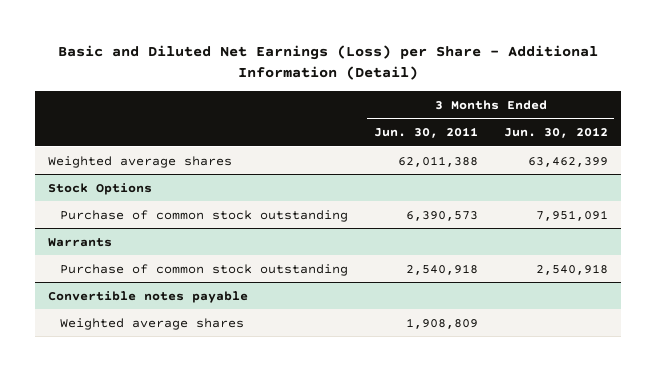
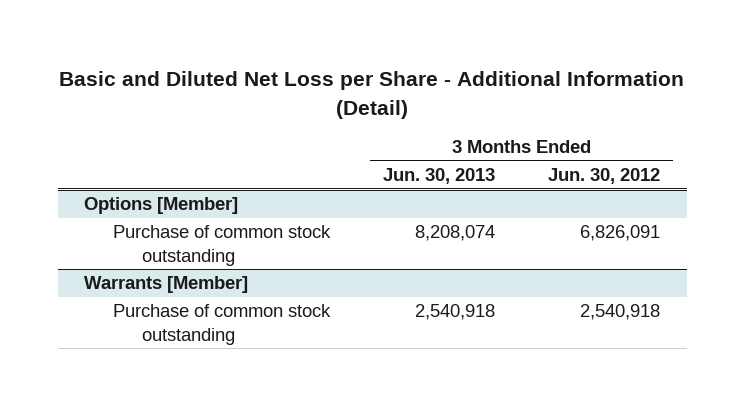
- Basic and Diluted Net Earnings (Loss) per Share - Additional Information (Detail)
+ Basic and Diluted Net Loss per Share - Additional Information (Detail)
- | 3 Months Ended Jun. 30, 2011 | 3 Months Ended Jun. 30, 2012
+ | 3 Months Ended Jun. 30, 2013 | 3 Months Ended Jun. 30, 2012
- Weighted average shares | 62,011,388 | 63,462,399
- Stock Options
- Purchase of common stock outstanding | 6,390,573 | 7,951,091
- Warrants
+ Options [Member]
+ Purchase of common stock outstanding | 8,208,074 | 6,826,091
+ Warrants [Member]
- Convertible notes payable
- Weighted average shares | 1,908,809 |

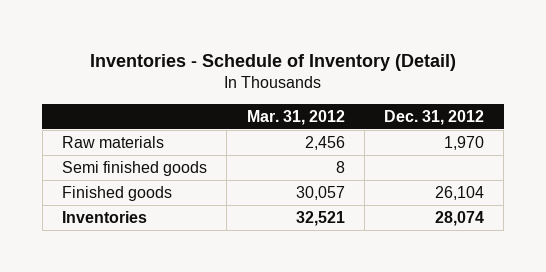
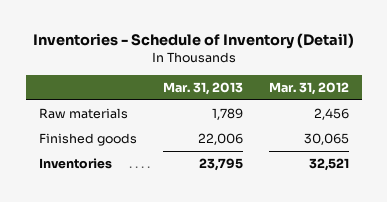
- | Mar. 31, 2012 | Dec. 31, 2012
+ | Mar. 31, 2013 | Mar. 31, 2012
- Semi finished goods | 8 |
- Finished goods | 30,057 | 26,104
+ Finished goods | 22,006 | 30,065

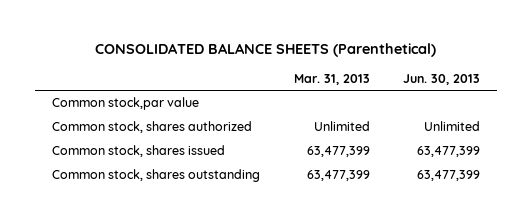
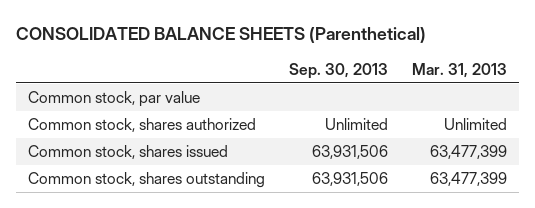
- | Mar. 31, 2013 | Jun. 30, 2013
+ | Sep. 30, 2013 | Mar. 31, 2013
- Common stock,par value
+ Common stock, par value

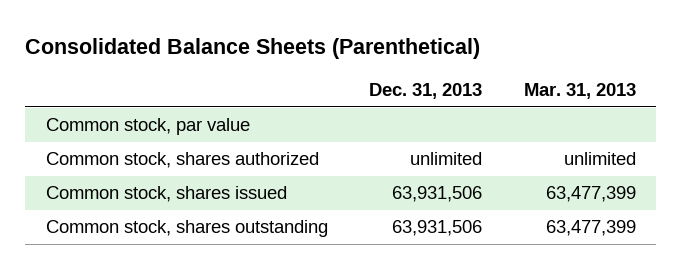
- CONSOLIDATED BALANCE SHEETS (Parenthetical)
+ Consolidated Balance Sheets (Parenthetical)
- | Sep. 30, 2013 | Mar. 31, 2013
+ | Dec. 31, 2013 | Mar. 31, 2013
- Common stock, shares authorized | Unlimited | Unlimited
+ Common stock, shares authorized | unlimited | unlimited

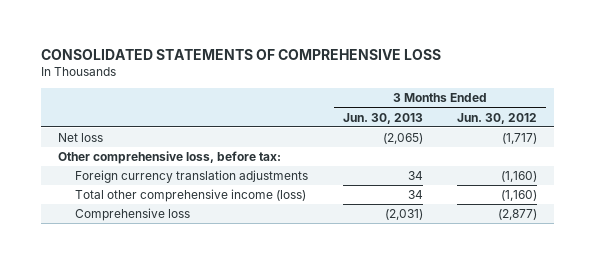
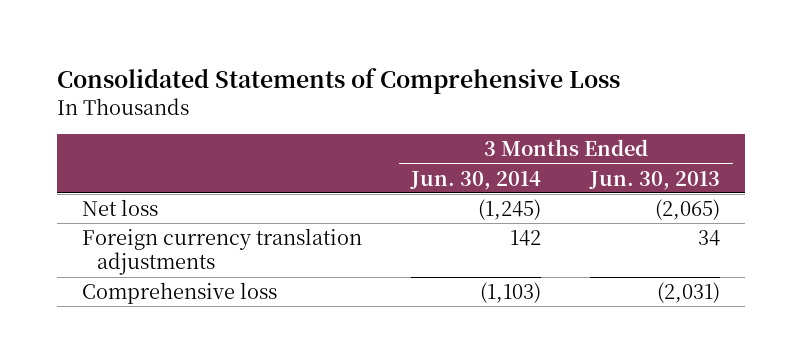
- CONSOLIDATED STATEMENTS OF COMPREHENSIVE LOSS
+ Consolidated Statements of Comprehensive Loss
- | 3 Months Ended Jun. 30, 2013 | 3 Months Ended Jun. 30, 2012
+ | 3 Months Ended Jun. 30, 2014 | 3 Months Ended Jun. 30, 2013
- Other comprehensive loss, before tax:
- Total other comprehensive income (loss) | 34 | (1,160)

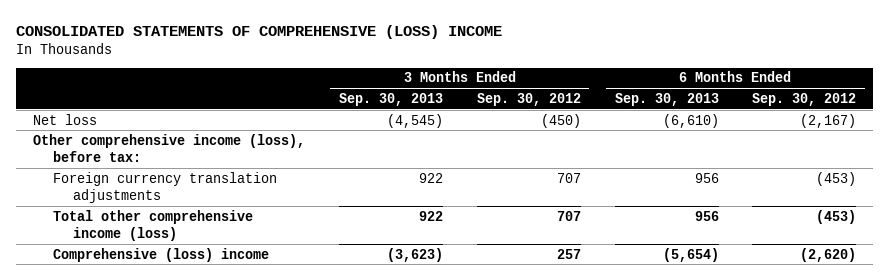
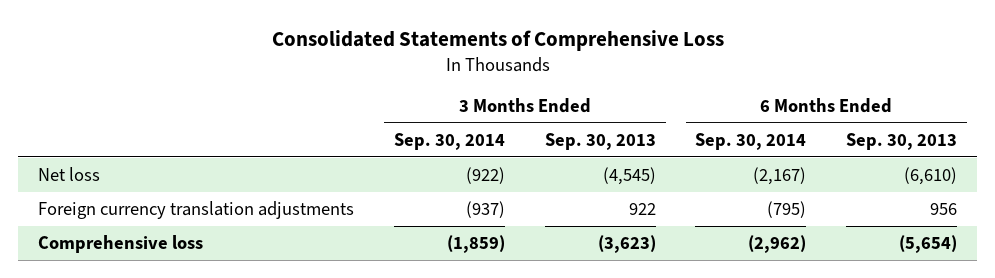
- CONSOLIDATED STATEMENTS OF COMPREHENSIVE (LOSS) INCOME
+ Consolidated Statements of Comprehensive Loss
- | 3 Months Ended Sep. 30, 2013 | 3 Months Ended Sep. 30, 2012 | 6 Months Ended Sep. 30, 2013 | 6 Months Ended Sep. 30, 2012
+ | 3 Months Ended Sep. 30, 2014 | 3 Months Ended Sep. 30, 2013 | 6 Months Ended Sep. 30, 2014 | 6 Months Ended Sep. 30, 2013
- Other comprehensive income (loss), before tax:
- Total other comprehensive income (loss) | 922 | 707 | 956 | (453)
- Comprehensive (loss) income | (3,623) | 257 | (5,654) | (2,620)
+ Comprehensive loss | (1,859) | (3,623) | (2,962) | (5,654)

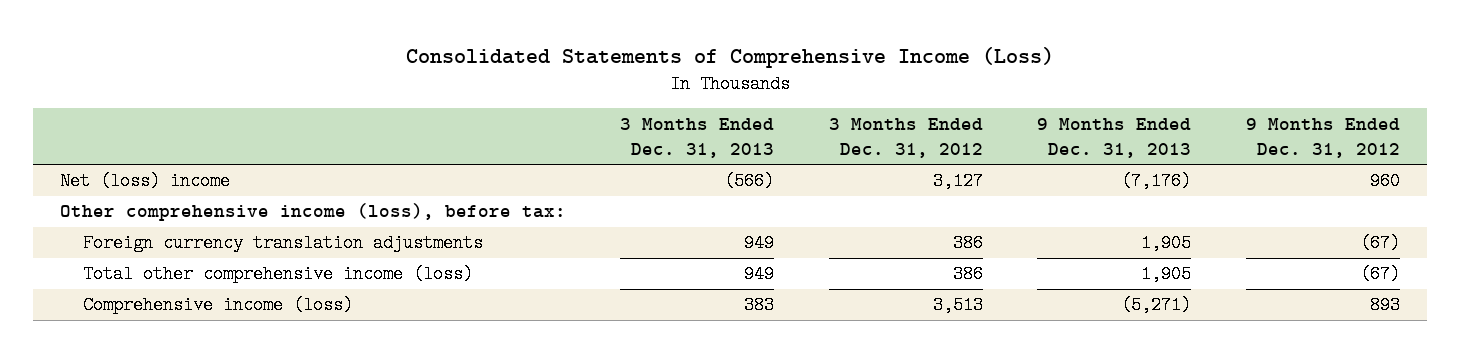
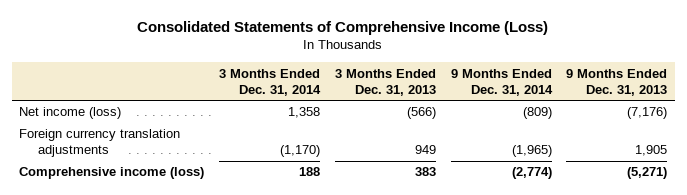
- | 3 Months Ended Dec. 31, 2013 | 3 Months Ended Dec. 31, 2012 | 9 Months Ended Dec. 31, 2013 | 9 Months Ended Dec. 31, 2012
+ | 3 Months Ended Dec. 31, 2014 | 3 Months Ended Dec. 31, 2013 | 9 Months Ended Dec. 31, 2014 | 9 Months Ended Dec. 31, 2013
- Net (loss) income | (566) | 3,127 | (7,176) | 960
- Other comprehensive income (loss), before tax:
+ Net income (loss) | 1,358 | (566) | (809) | (7,176)
- Total other comprehensive income (loss) | 949 | 386 | 1,905 | (67)

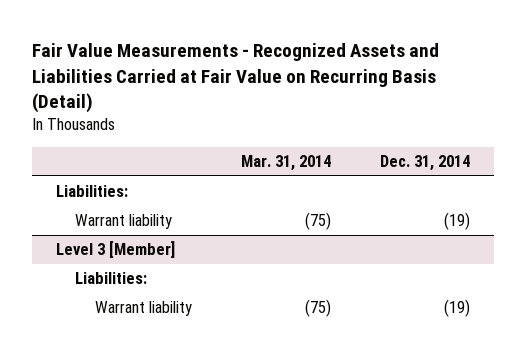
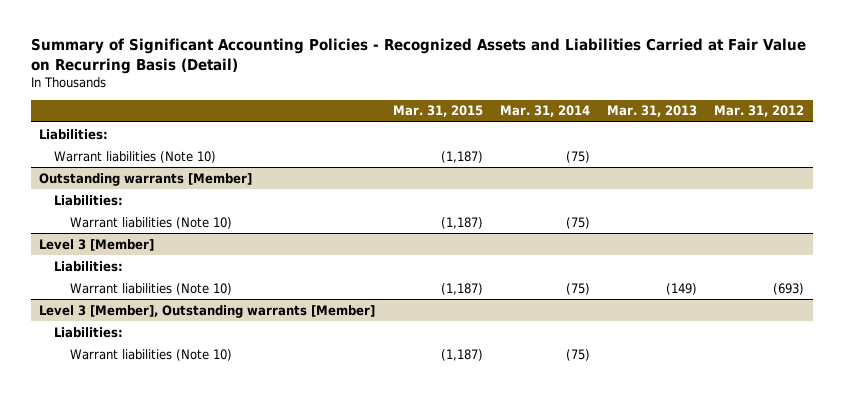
- Fair Value Measurements - Recognized Assets and Liabilities Carried at Fair Value on Recurring Basis (Detail)
+ Summary of Significant Accounting Policies - Recognized Assets and Liabilities Carried at Fair Value on Recurring Basis (Detail)
- | Mar. 31, 2014 | Dec. 31, 2014
+ | Mar. 31, 2015 | Mar. 31, 2014 | Mar. 31, 2013 | Mar. 31, 2012
- Warrant liability | (75) | (19)
+ Warrant liabilities (Note 10) | (1,187) | (75) | |
+ Outstanding warrants [Member]
+ Liabilities:
+ Warrant liabilities (Note 10) | (1,187) | (75) | |
@ Level 3 [Member]
- Warrant liability | (75) | (19)
+ Warrant liabilities (Note 10) | (1,187) | (75) | (149) | (693)
+ Level 3 [Member], Outstanding warrants [Member]
+ Liabilities:
+ Warrant liabilities (Note 10) | (1,187) | (75) | |

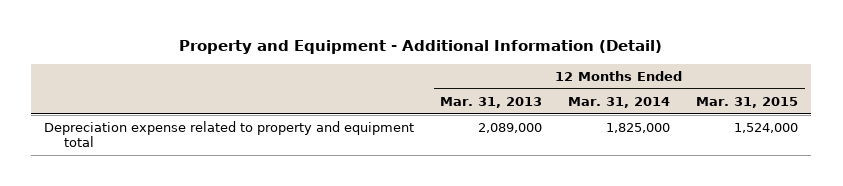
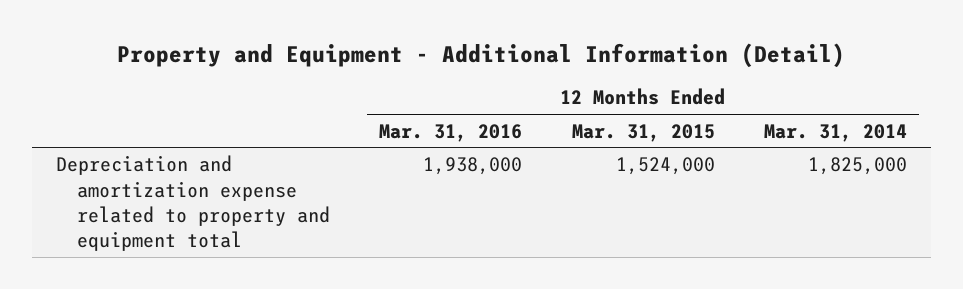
- | 12 Months Ended Mar. 31, 2013 | 12 Months Ended Mar. 31, 2014 | 12 Months Ended Mar. 31, 2015
+ | 12 Months Ended Mar. 31, 2016 | 12 Months Ended Mar. 31, 2015 | 12 Months Ended Mar. 31, 2014
- Depreciation expense related to property and equipment total | 2,089,000 | 1,825,000 | 1,524,000
+ Depreciation and amortization expense related to property and equipment total | 1,938,000 | 1,524,000 | 1,825,000

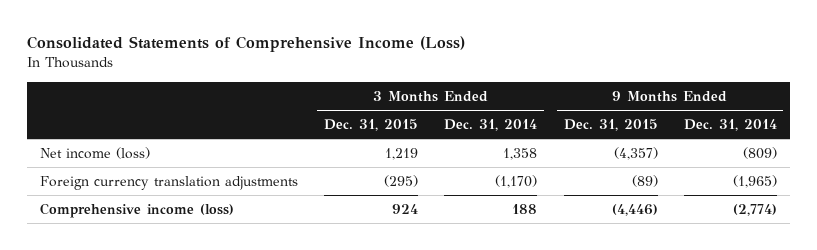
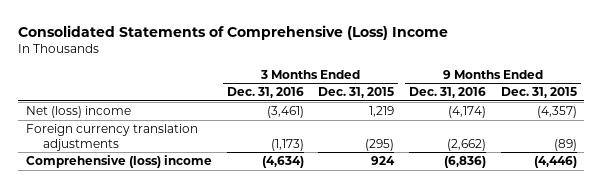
- Consolidated Statements of Comprehensive Income (Loss)
+ Consolidated Statements of Comprehensive (Loss) Income
- | 3 Months Ended Dec. 31, 2015 | 3 Months Ended Dec. 31, 2014 | 9 Months Ended Dec. 31, 2015 | 9 Months Ended Dec. 31, 2014
+ | 3 Months Ended Dec. 31, 2016 | 3 Months Ended Dec. 31, 2015 | 9 Months Ended Dec. 31, 2016 | 9 Months Ended Dec. 31, 2015
- Net income (loss) | 1,219 | 1,358 | (4,357) | (809)
+ Net (loss) income | (3,461) | 1,219 | (4,174) | (4,357)
- Comprehensive income (loss) | 924 | 188 | (4,446) | (2,774)
+ Comprehensive (loss) income | (4,634) | 924 | (6,836) | (4,446)

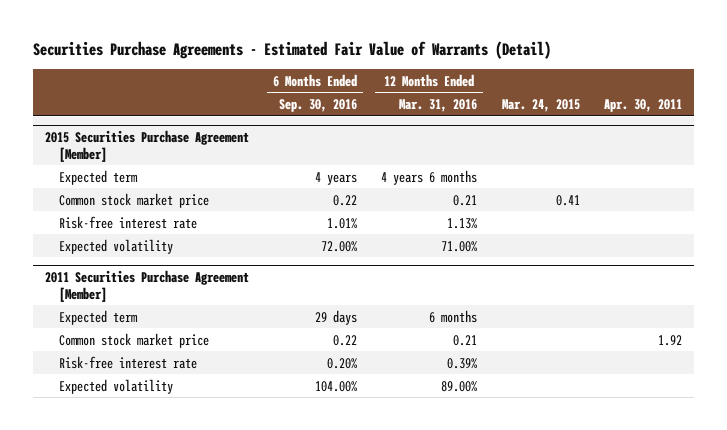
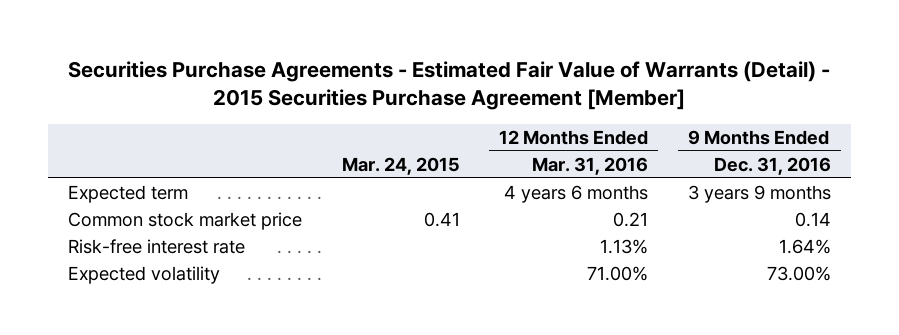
- Securities Purchase Agreements - Estimated Fair Value of Warrants (Detail)
+ Securities Purchase Agreements - Estimated Fair Value of Warrants (Detail) - 2015 Securities Purchase Agreement [Member]
- | 6 Months Ended Sep. 30, 2016 | 12 Months Ended Mar. 31, 2016 | Mar. 24, 2015 | Apr. 30, 2011
+ | Mar. 24, 2015 | 12 Months Ended Mar. 31, 2016 | 9 Months Ended Dec. 31, 2016
- 2015 Securities Purchase Agreement [Member]
- 2011 Securities Purchase Agreement [Member]
- Expected term | 29 days | 6 months | |
- Common stock market price | 0.22 | 0.21 | | 1.92
- Risk-free interest rate | 0.20% | 0.39% | |
- Expected volatility | 104.00% | 89.00% | |

